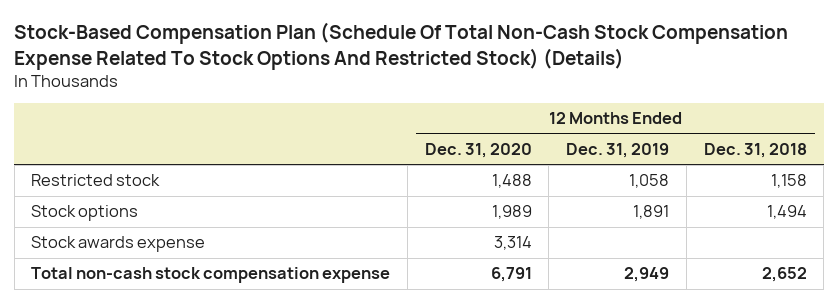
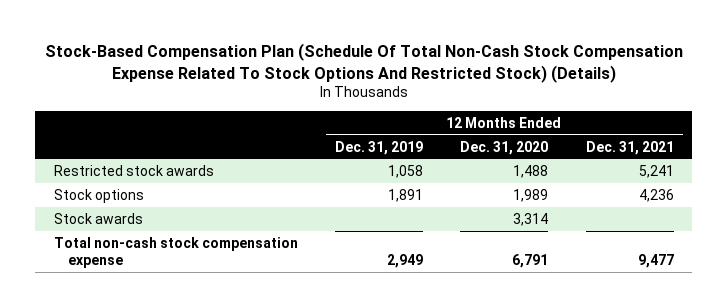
- | 12 Months Ended Dec. 31, 2020 | 12 Months Ended Dec. 31, 2019 | 12 Months Ended Dec. 31, 2018
+ | 12 Months Ended Dec. 31, 2019 | 12 Months Ended Dec. 31, 2020 | 12 Months Ended Dec. 31, 2021
- Restricted stock | 1,488 | 1,058 | 1,158
+ Restricted stock awards | 1,058 | 1,488 | 5,241
- Stock awards expense | 3,314 | |
+ Stock awards | | 3,314 |

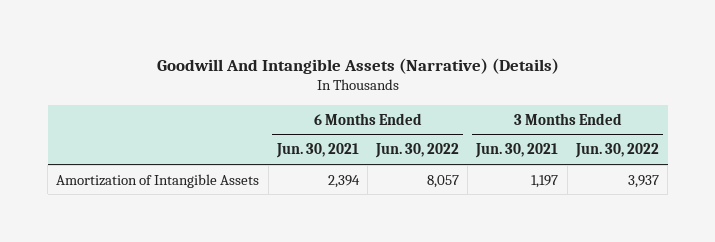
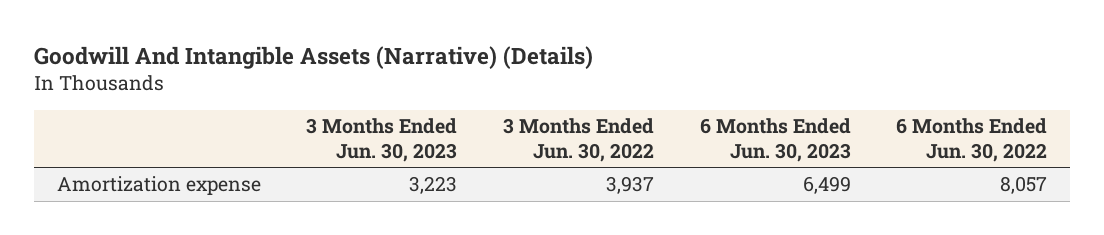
- | 6 Months Ended Jun. 30, 2021 | 6 Months Ended Jun. 30, 2022 | 3 Months Ended Jun. 30, 2021 | 3 Months Ended Jun. 30, 2022
+ | 3 Months Ended Jun. 30, 2023 | 3 Months Ended Jun. 30, 2022 | 6 Months Ended Jun. 30, 2023 | 6 Months Ended Jun. 30, 2022
- Amortization of Intangible Assets | 2,394 | 8,057 | 1,197 | 3,937
+ Amortization expense | 3,223 | 3,937 | 6,499 | 8,057

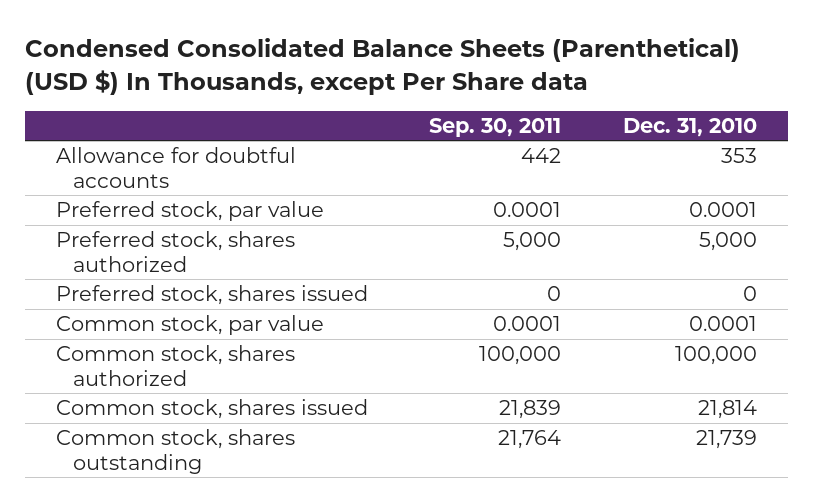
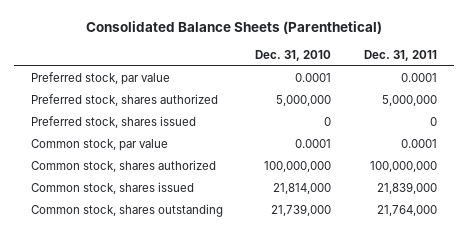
- Condensed Consolidated Balance Sheets (Parenthetical) (USD $) In Thousands, except Per Share data
+ Consolidated Balance Sheets (Parenthetical)
- | Sep. 30, 2011 | Dec. 31, 2010
+ | Dec. 31, 2010 | Dec. 31, 2011
- Allowance for doubtful accounts | 442 | 353
- Preferred stock, shares authorized | 5,000 | 5,000
+ Preferred stock, shares authorized | 5,000,000 | 5,000,000
- Common stock, shares authorized | 100,000 | 100,000
- Common stock, shares issued | 21,839 | 21,814
- Common stock, shares outstanding | 21,764 | 21,739
+ Common stock, shares authorized | 100,000,000 | 100,000,000
+ Common stock, shares issued | 21,814,000 | 21,839,000
+ Common stock, shares outstanding | 21,739,000 | 21,764,000

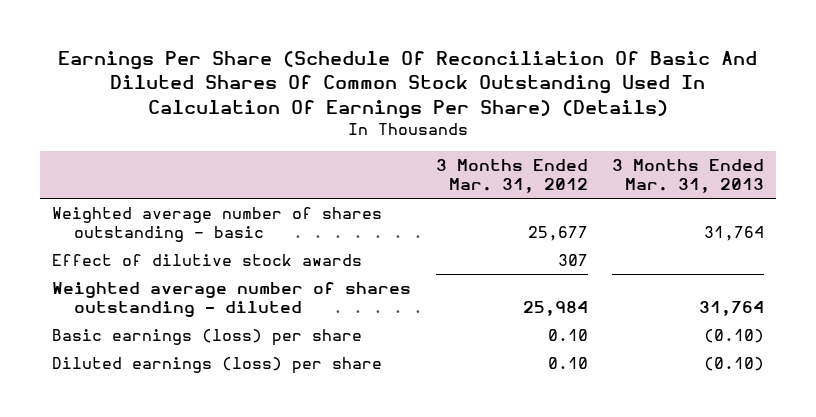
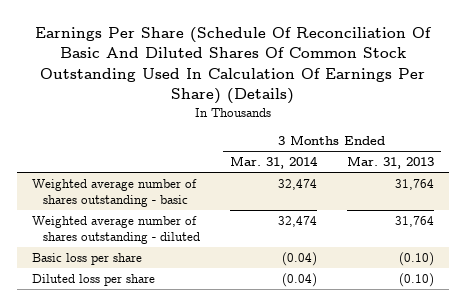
- | 3 Months Ended Mar. 31, 2012 | 3 Months Ended Mar. 31, 2013
+ | 3 Months Ended Mar. 31, 2014 | 3 Months Ended Mar. 31, 2013
- Effect of dilutive stock awards | 307 |
- Basic earnings (loss) per share | 0.10 | (0.10)
- Diluted earnings (loss) per share | 0.10 | (0.10)
+ Basic loss per share | (0.04) | (0.10)
+ Diluted loss per share | (0.04) | (0.10)

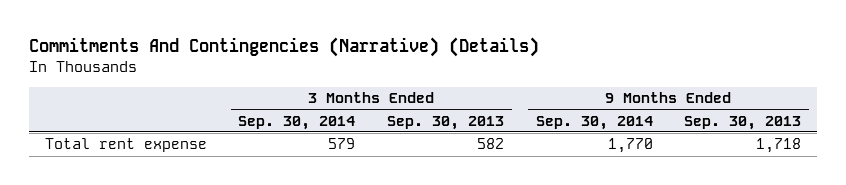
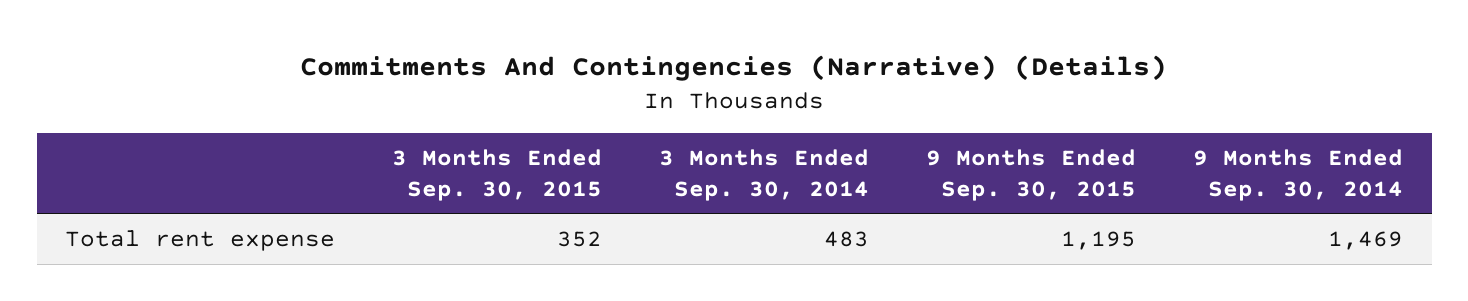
- | 3 Months Ended Sep. 30, 2014 | 3 Months Ended Sep. 30, 2013 | 9 Months Ended Sep. 30, 2014 | 9 Months Ended Sep. 30, 2013
+ | 3 Months Ended Sep. 30, 2015 | 3 Months Ended Sep. 30, 2014 | 9 Months Ended Sep. 30, 2015 | 9 Months Ended Sep. 30, 2014
- Total rent expense | 579 | 582 | 1,770 | 1,718
+ Total rent expense | 352 | 483 | 1,195 | 1,469

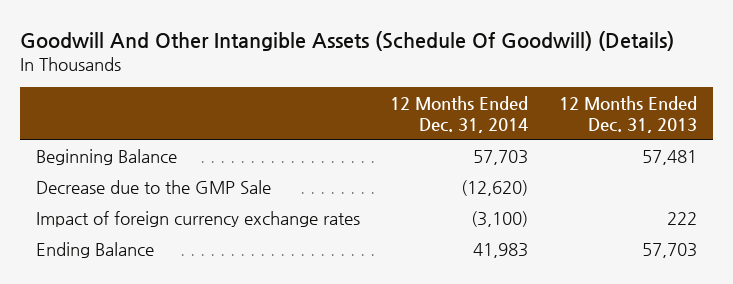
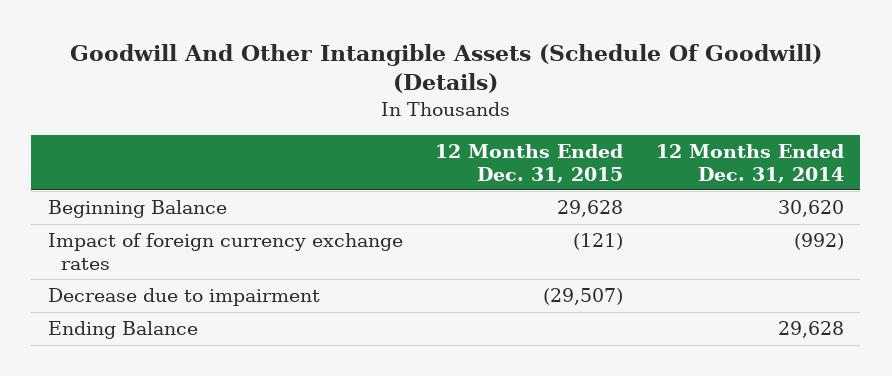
- | 12 Months Ended Dec. 31, 2014 | 12 Months Ended Dec. 31, 2013
+ | 12 Months Ended Dec. 31, 2015 | 12 Months Ended Dec. 31, 2014
- Beginning Balance | 57,703 | 57,481
- Decrease due to the GMP Sale | (12,620) |
- Impact of foreign currency exchange rates | (3,100) | 222
- Ending Balance | 41,983 | 57,703
+ Beginning Balance | 29,628 | 30,620
+ Impact of foreign currency exchange rates | (121) | (992)
+ Decrease due to impairment | (29,507) |
+ Ending Balance | | 29,628

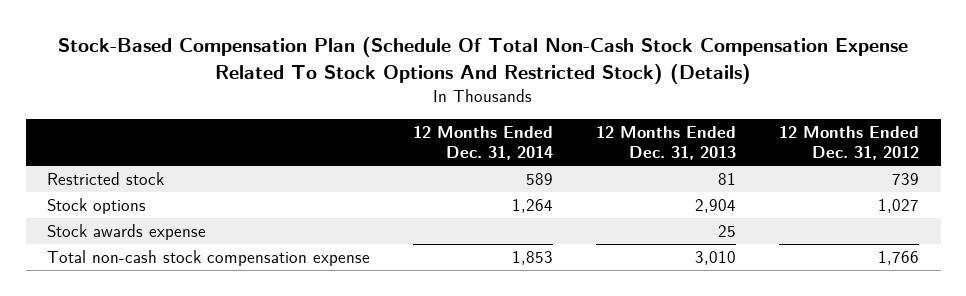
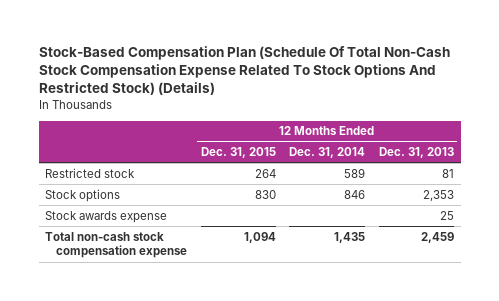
- | 12 Months Ended Dec. 31, 2014 | 12 Months Ended Dec. 31, 2013 | 12 Months Ended Dec. 31, 2012
+ | 12 Months Ended Dec. 31, 2015 | 12 Months Ended Dec. 31, 2014 | 12 Months Ended Dec. 31, 2013
- Stock options | 1,264 | 2,904 | 1,027
+ Stock options | 830 | 846 | 2,353
- Total non-cash stock compensation expense | 1,853 | 3,010 | 1,766
+ Total non-cash stock compensation expense | 1,094 | 1,435 | 2,459

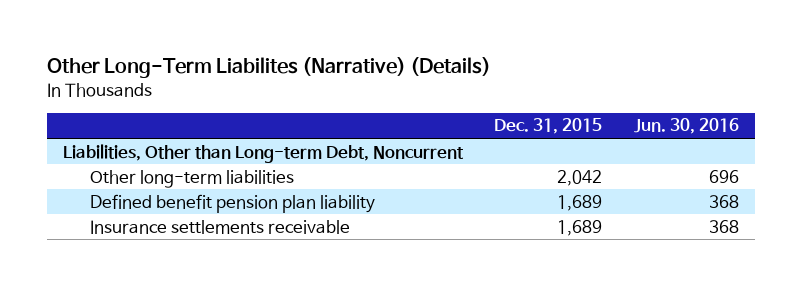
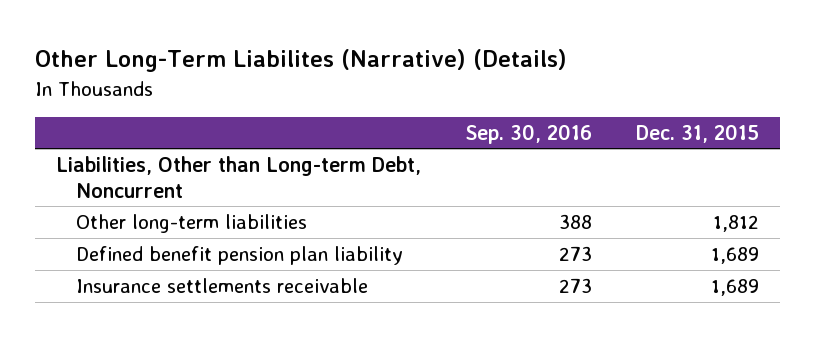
- | Dec. 31, 2015 | Jun. 30, 2016
+ | Sep. 30, 2016 | Dec. 31, 2015
- Other long-term liabilities | 2,042 | 696
+ Other long-term liabilities | 388 | 1,812

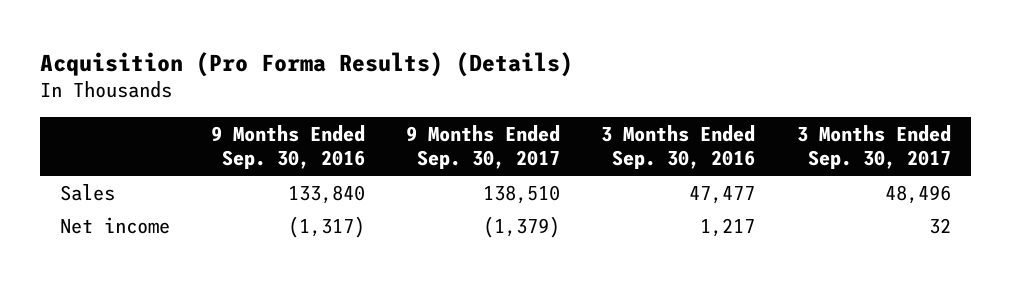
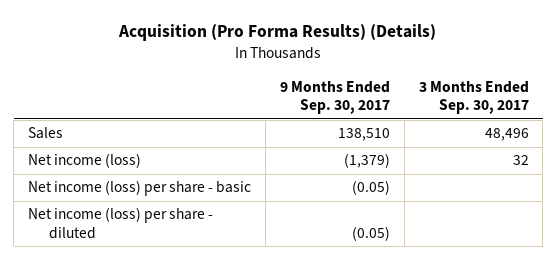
- | 9 Months Ended Sep. 30, 2016 | 9 Months Ended Sep. 30, 2017 | 3 Months Ended Sep. 30, 2016 | 3 Months Ended Sep. 30, 2017
+ | 9 Months Ended Sep. 30, 2017 | 3 Months Ended Sep. 30, 2017
- Net income | (1,317) | (1,379) | 1,217 | 32
+ Net income (loss) | (1,379) | 32
+ Net income (loss) per share - basic | (0.05) |
+ Net income (loss) per share - diluted | (0.05) |

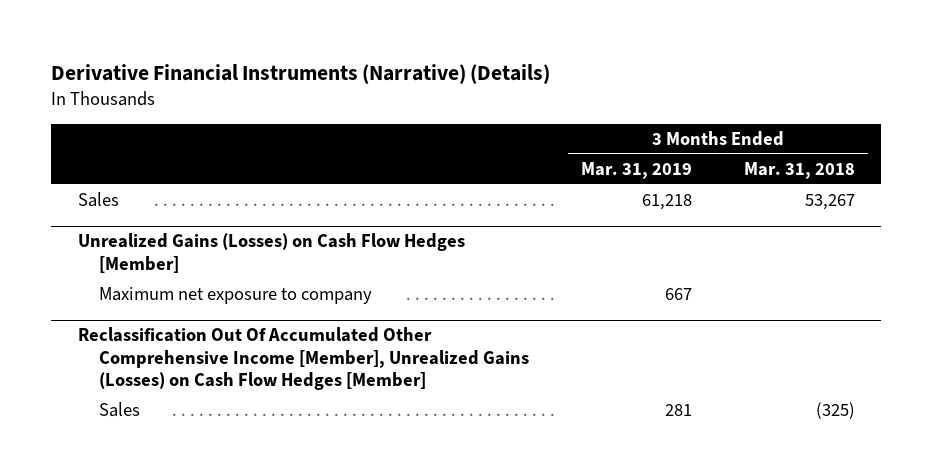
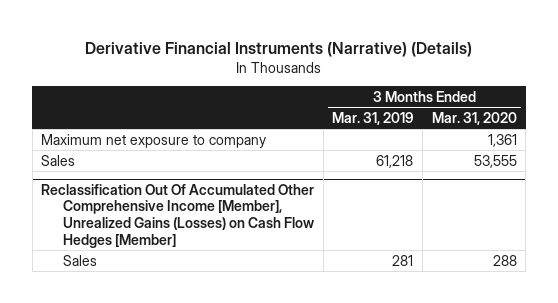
- | 3 Months Ended Mar. 31, 2019 | 3 Months Ended Mar. 31, 2018
+ | 3 Months Ended Mar. 31, 2019 | 3 Months Ended Mar. 31, 2020
+ Maximum net exposure to company | | 1,361
- Unrealized Gains (Losses) on Cash Flow Hedges [Member]
- Maximum net exposure to company | 667 |

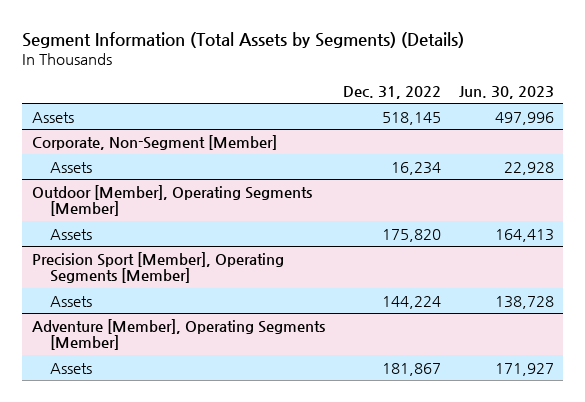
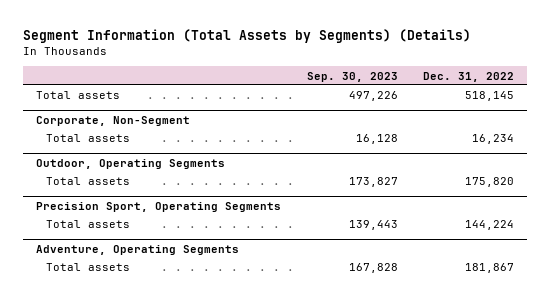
- | Dec. 31, 2022 | Jun. 30, 2023
+ | Sep. 30, 2023 | Dec. 31, 2022
- Assets | 518,145 | 497,996
- Corporate, Non-Segment [Member]
- Assets | 16,234 | 22,928
- Outdoor [Member], Operating Segments [Member]
- Assets | 175,820 | 164,413
- Precision Sport [Member], Operating Segments [Member]
- Assets | 144,224 | 138,728
- Adventure [Member], Operating Segments [Member]
- Assets | 181,867 | 171,927
+ Total assets | 497,226 | 518,145
+ Corporate, Non-Segment
+ Total assets | 16,128 | 16,234
+ Outdoor, Operating Segments
+ Total assets | 173,827 | 175,820
+ Precision Sport, Operating Segments
+ Total assets | 139,443 | 144,224
+ Adventure, Operating Segments
+ Total assets | 167,828 | 181,867

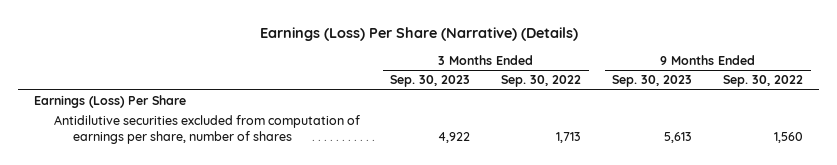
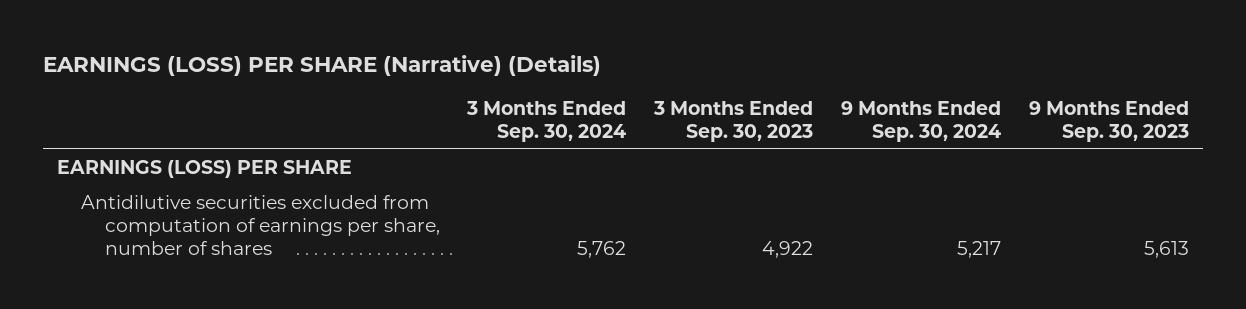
- Earnings (Loss) Per Share (Narrative) (Details)
+ EARNINGS (LOSS) PER SHARE (Narrative) (Details)
- | 3 Months Ended Sep. 30, 2023 | 3 Months Ended Sep. 30, 2022 | 9 Months Ended Sep. 30, 2023 | 9 Months Ended Sep. 30, 2022
+ | 3 Months Ended Sep. 30, 2024 | 3 Months Ended Sep. 30, 2023 | 9 Months Ended Sep. 30, 2024 | 9 Months Ended Sep. 30, 2023
- Earnings (Loss) Per Share
+ EARNINGS (LOSS) PER SHARE

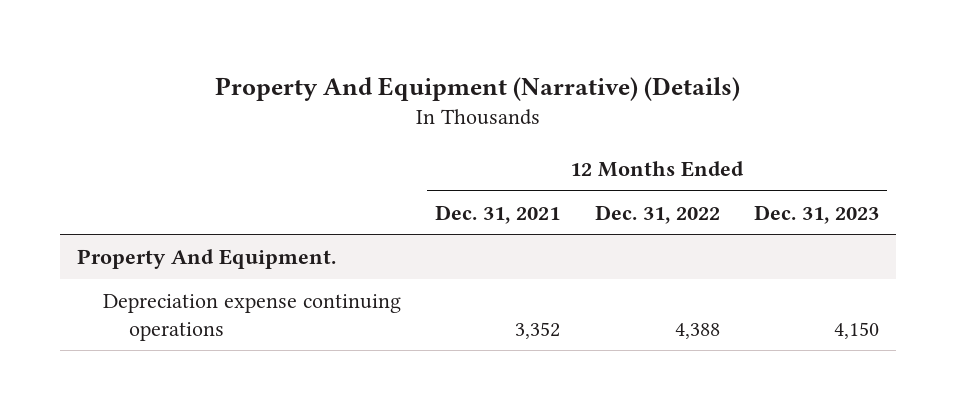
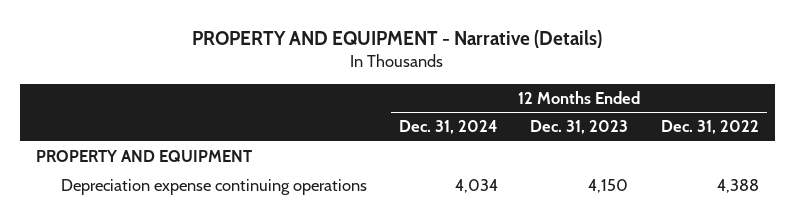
- Property And Equipment (Narrative) (Details)
+ PROPERTY AND EQUIPMENT - Narrative (Details)
- | 12 Months Ended Dec. 31, 2021 | 12 Months Ended Dec. 31, 2022 | 12 Months Ended Dec. 31, 2023
+ | 12 Months Ended Dec. 31, 2024 | 12 Months Ended Dec. 31, 2023 | 12 Months Ended Dec. 31, 2022
- Property And Equipment.
+ PROPERTY AND EQUIPMENT

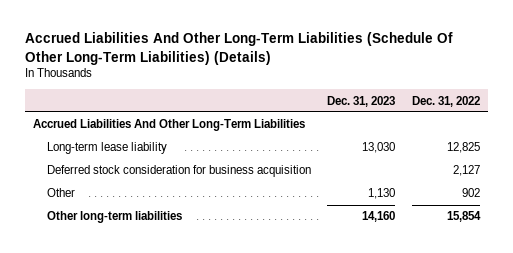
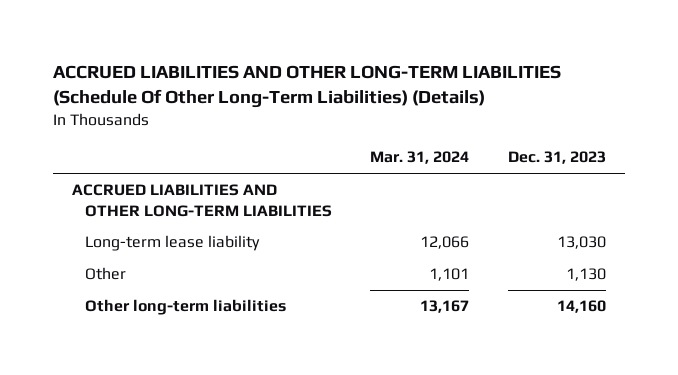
- Accrued Liabilities And Other Long-Term Liabilities (Schedule Of Other Long-Term Liabilities) (Details)
+ ACCRUED LIABILITIES AND OTHER LONG-TERM LIABILITIES (Schedule Of Other Long-Term Liabilities) (Details)
- | Dec. 31, 2023 | Dec. 31, 2022
+ | Mar. 31, 2024 | Dec. 31, 2023
- Accrued Liabilities And Other Long-Term Liabilities
+ ACCRUED LIABILITIES AND OTHER LONG-TERM LIABILITIES
- Deferred stock consideration for business acquisition | | 2,127

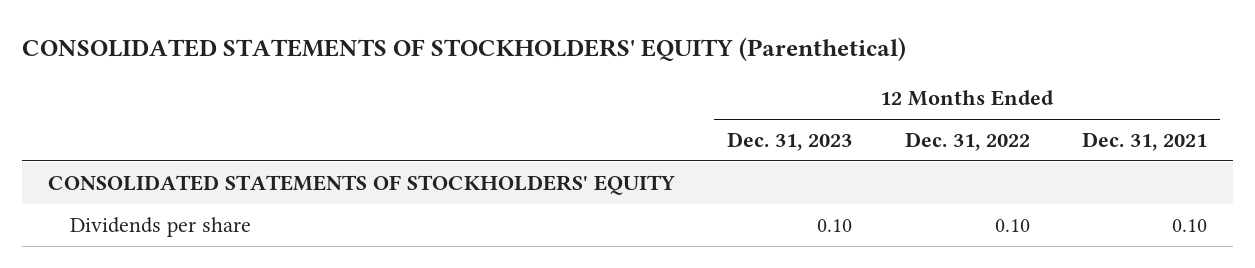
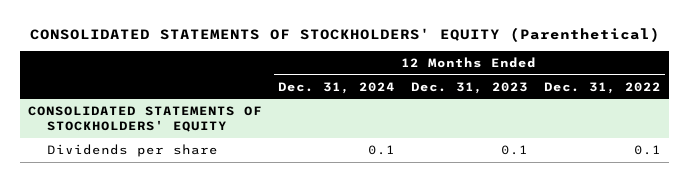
- | 12 Months Ended Dec. 31, 2023 | 12 Months Ended Dec. 31, 2022 | 12 Months Ended Dec. 31, 2021
+ | 12 Months Ended Dec. 31, 2024 | 12 Months Ended Dec. 31, 2023 | 12 Months Ended Dec. 31, 2022
- Dividends per share | 0.10 | 0.10 | 0.10
+ Dividends per share | 0.1 | 0.1 | 0.1

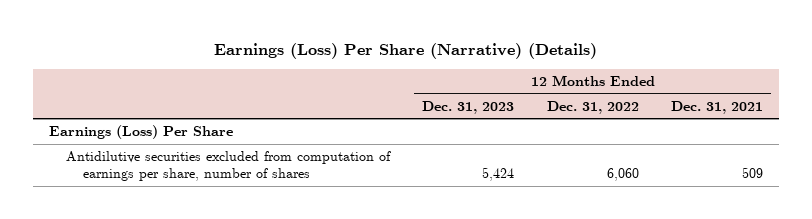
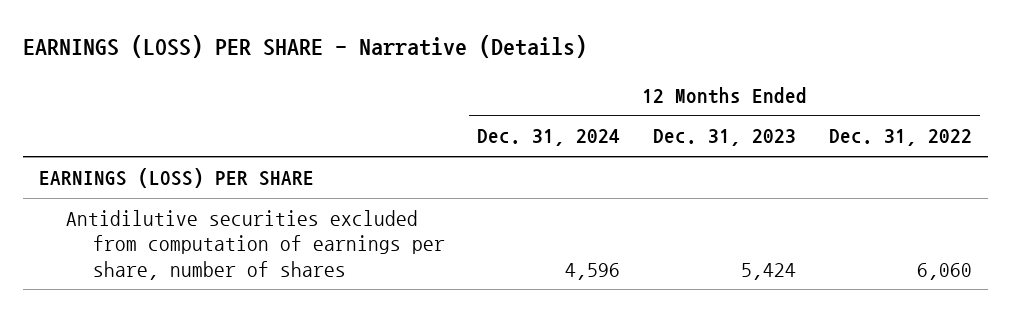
- Earnings (Loss) Per Share (Narrative) (Details)
+ EARNINGS (LOSS) PER SHARE - Narrative (Details)
- | 12 Months Ended Dec. 31, 2023 | 12 Months Ended Dec. 31, 2022 | 12 Months Ended Dec. 31, 2021
+ | 12 Months Ended Dec. 31, 2024 | 12 Months Ended Dec. 31, 2023 | 12 Months Ended Dec. 31, 2022
- Earnings (Loss) Per Share
+ EARNINGS (LOSS) PER SHARE

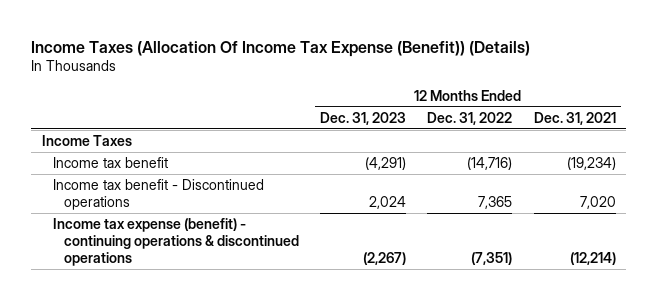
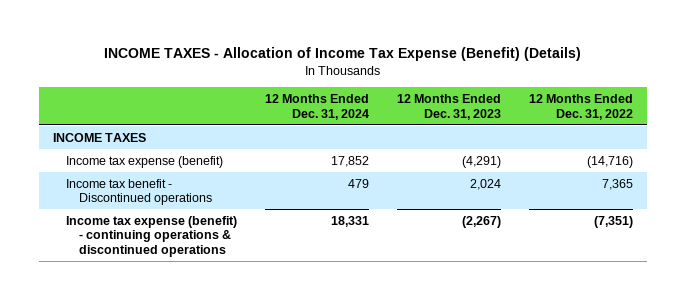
- Income Taxes (Allocation Of Income Tax Expense (Benefit)) (Details)
+ INCOME TAXES - Allocation of Income Tax Expense (Benefit) (Details)
- | 12 Months Ended Dec. 31, 2023 | 12 Months Ended Dec. 31, 2022 | 12 Months Ended Dec. 31, 2021
+ | 12 Months Ended Dec. 31, 2024 | 12 Months Ended Dec. 31, 2023 | 12 Months Ended Dec. 31, 2022
- Income Taxes
- Income tax benefit | (4,291) | (14,716) | (19,234)
+ INCOME TAXES
+ Income tax expense (benefit) | 17,852 | (4,291) | (14,716)

